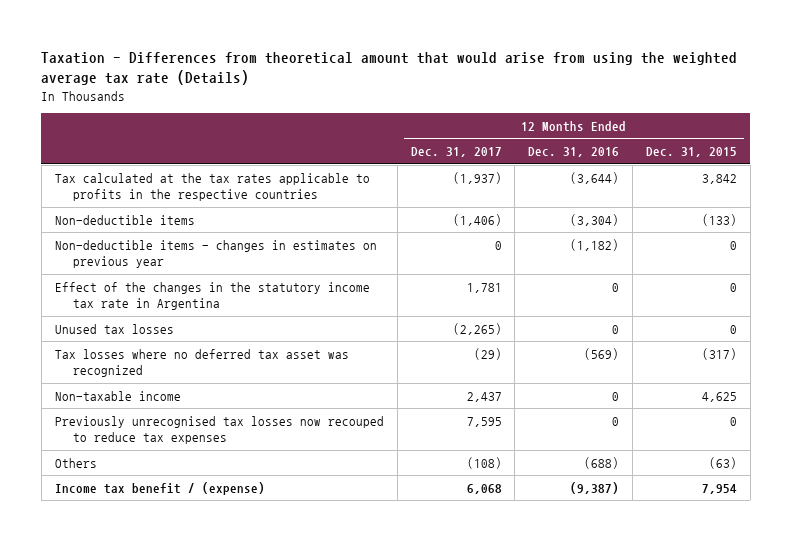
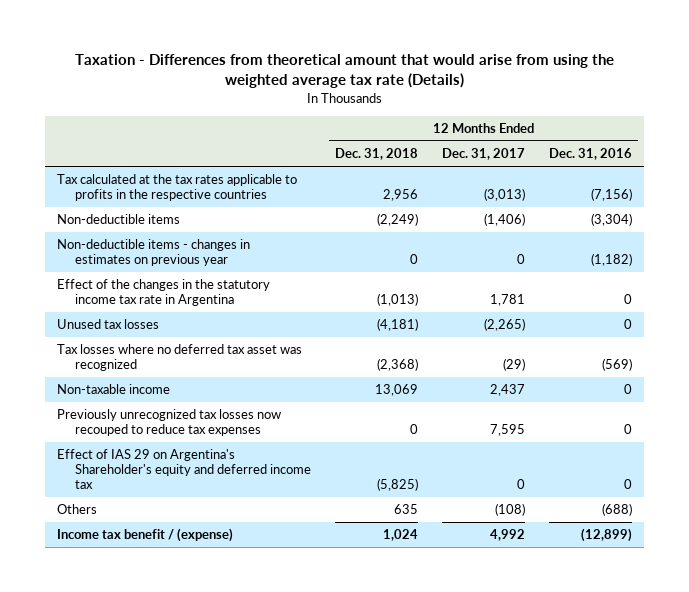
- | 12 Months Ended Dec. 31, 2017 | 12 Months Ended Dec. 31, 2016 | 12 Months Ended Dec. 31, 2015
+ | 12 Months Ended Dec. 31, 2018 | 12 Months Ended Dec. 31, 2017 | 12 Months Ended Dec. 31, 2016
- Tax calculated at the tax rates applicable to profits in the respective countries | (1,937) | (3,644) | 3,842
+ Tax calculated at the tax rates applicable to profits in the respective countries | 2,956 | (3,013) | (7,156)
- Previously unrecognised tax losses now recouped to reduce tax expenses | 7,595 | 0 | 0
+ Previously unrecognized tax losses now recouped to reduce tax expenses | 0 | 7,595 | 0
+ Effect of IAS 29 on Argentina's Shareholder's equity and deferred income tax | (5,825) | 0 | 0
- Income tax benefit / (expense) | 6,068 | (9,387) | 7,954
+ Income tax benefit / (expense) | 1,024 | 4,992 | (12,899)

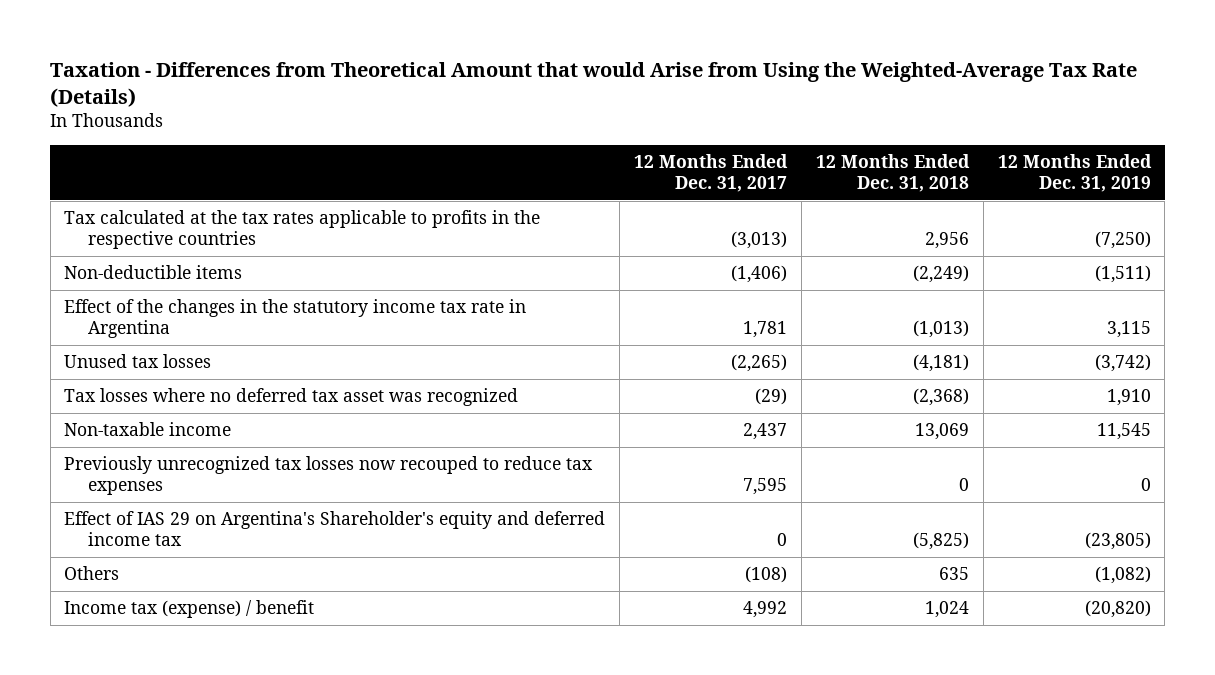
- Taxation - Differences from theoretical amount that would arise from using the weighted average tax rate (Details)
+ Taxation - Differences from Theoretical Amount that would Arise from Using the Weighted-Average Tax Rate (Details)
- | 12 Months Ended Dec. 31, 2018 | 12 Months Ended Dec. 31, 2017 | 12 Months Ended Dec. 31, 2016
+ | 12 Months Ended Dec. 31, 2017 | 12 Months Ended Dec. 31, 2018 | 12 Months Ended Dec. 31, 2019
- Non-deductible items - changes in estimates on previous year | 0 | 0 | (1,182)
- Income tax benefit / (expense) | 1,024 | 4,992 | (12,899)
+ Income tax (expense) / benefit | 4,992 | 1,024 | (20,820)

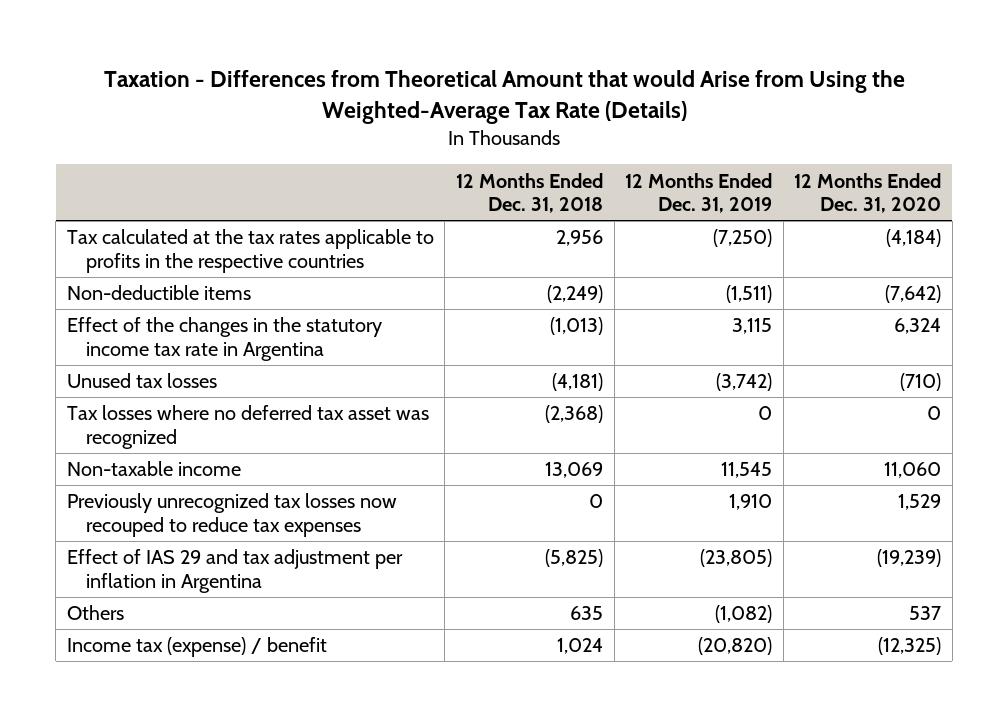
- | 12 Months Ended Dec. 31, 2017 | 12 Months Ended Dec. 31, 2018 | 12 Months Ended Dec. 31, 2019
+ | 12 Months Ended Dec. 31, 2018 | 12 Months Ended Dec. 31, 2019 | 12 Months Ended Dec. 31, 2020
- Tax losses where no deferred tax asset was recognized | (29) | (2,368) | 1,910
+ Tax losses where no deferred tax asset was recognized | (2,368) | 0 | 0
- Previously unrecognized tax losses now recouped to reduce tax expenses | 7,595 | 0 | 0
- Effect of IAS 29 on Argentina's Shareholder's equity and deferred income tax | 0 | (5,825) | (23,805)
+ Previously unrecognized tax losses now recouped to reduce tax expenses | 0 | 1,910 | 1,529
+ Effect of IAS 29 and tax adjustment per inflation in Argentina | (5,825) | (23,805) | (19,239)

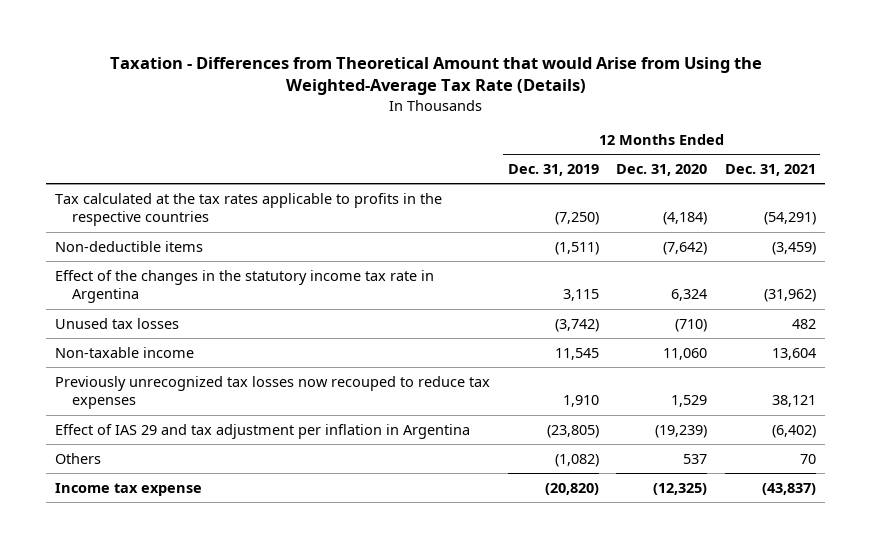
- | 12 Months Ended Dec. 31, 2018 | 12 Months Ended Dec. 31, 2019 | 12 Months Ended Dec. 31, 2020
+ | 12 Months Ended Dec. 31, 2019 | 12 Months Ended Dec. 31, 2020 | 12 Months Ended Dec. 31, 2021
- Tax losses where no deferred tax asset was recognized | (2,368) | 0 | 0
- Income tax (expense) / benefit | 1,024 | (20,820) | (12,325)
+ Income tax expense | (20,820) | (12,325) | (43,837)

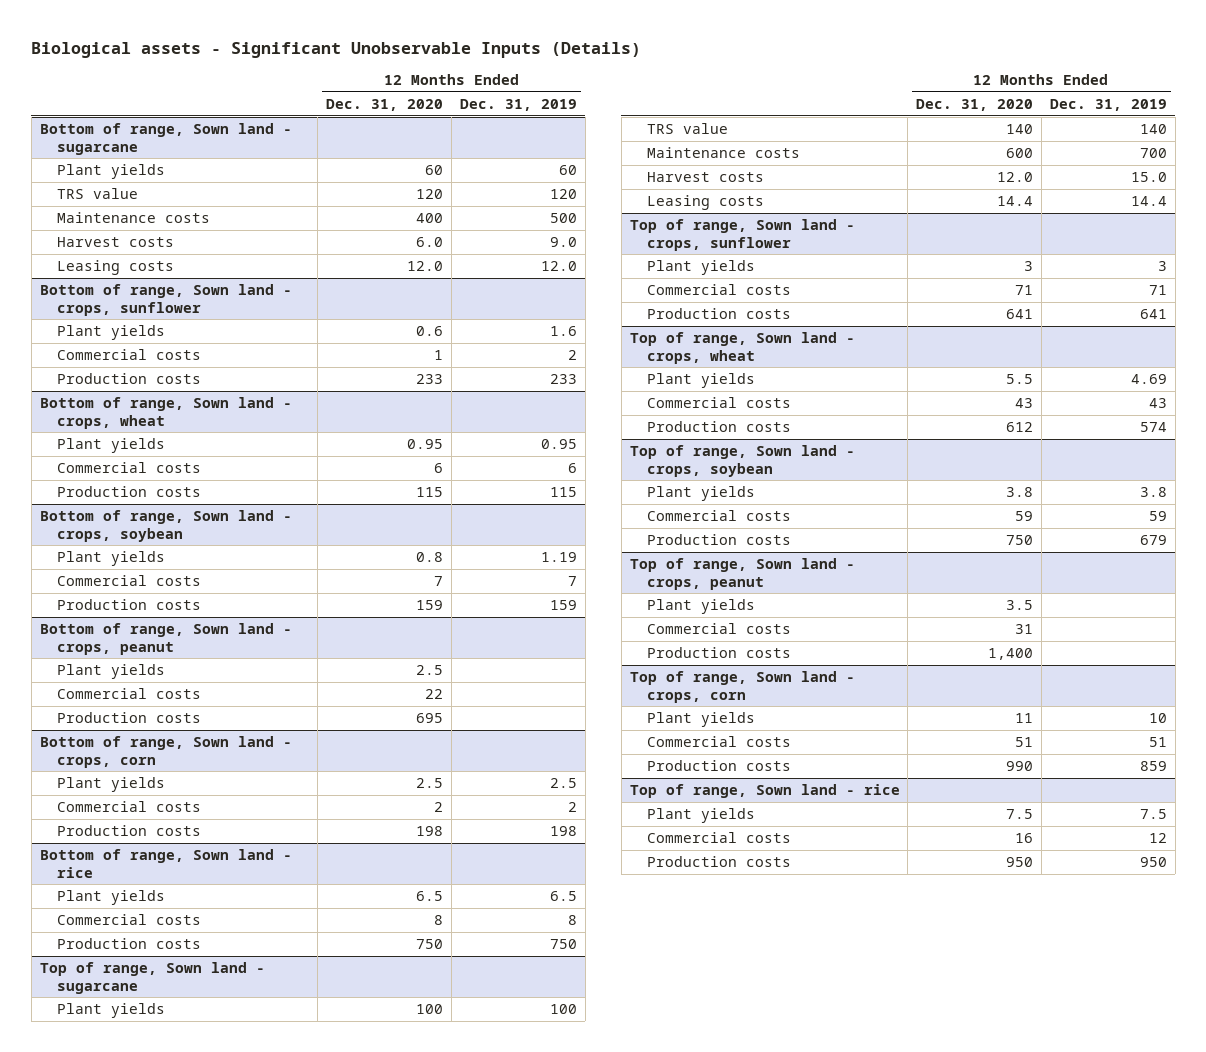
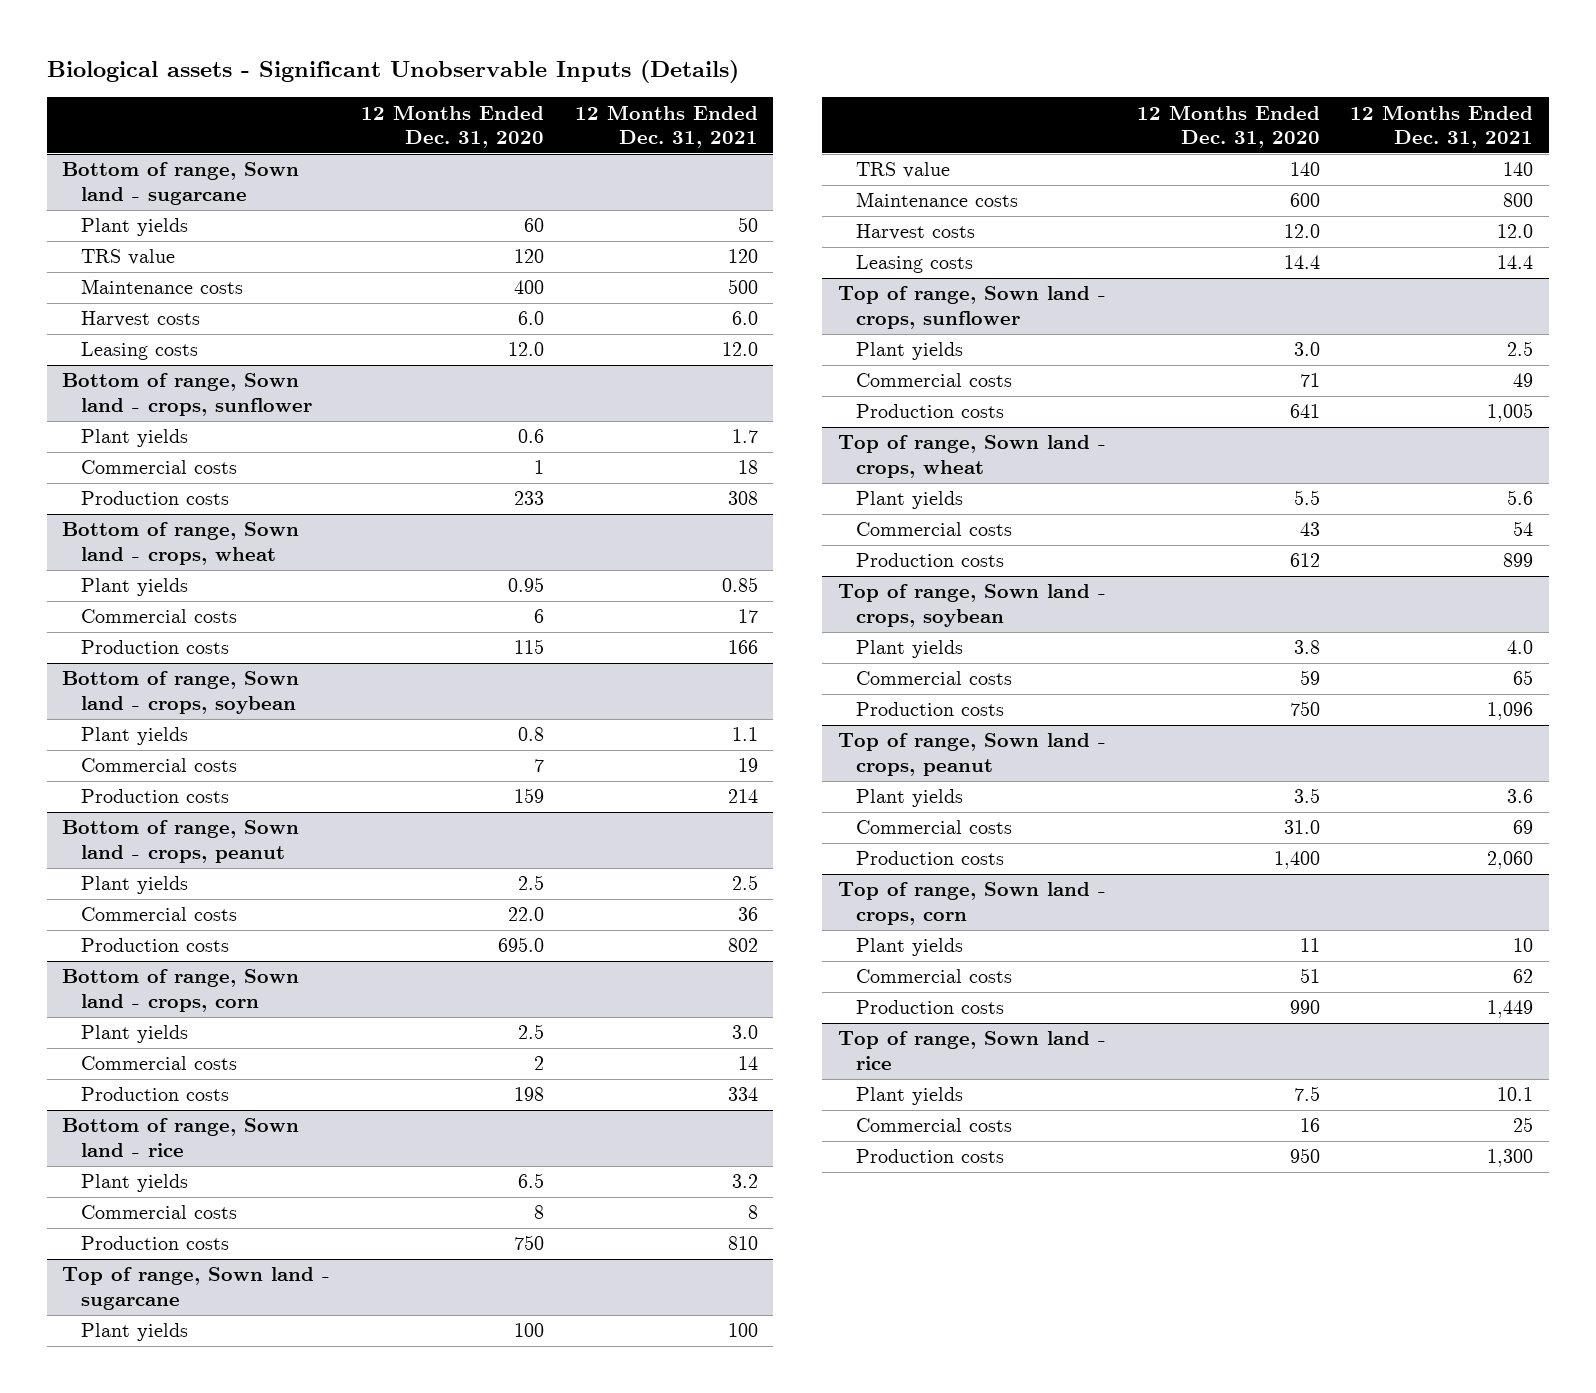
- | 12 Months Ended Dec. 31, 2020 | 12 Months Ended Dec. 31, 2019
+ | 12 Months Ended Dec. 31, 2020 | 12 Months Ended Dec. 31, 2021
@ Bottom of range, Sown land - crops, peanut
- Commercial costs | 22 |
- Production costs | 695 |
+ Commercial costs | 22.0 | 36
+ Production costs | 695.0 | 802
@ Top of range, Sown land - crops, sunflower
- Plant yields | 3 | 3
+ Plant yields | 3.0 | 2.5
@ Top of range, Sown land - crops, peanut
- Commercial costs | 31 |
+ Commercial costs | 31.0 | 69

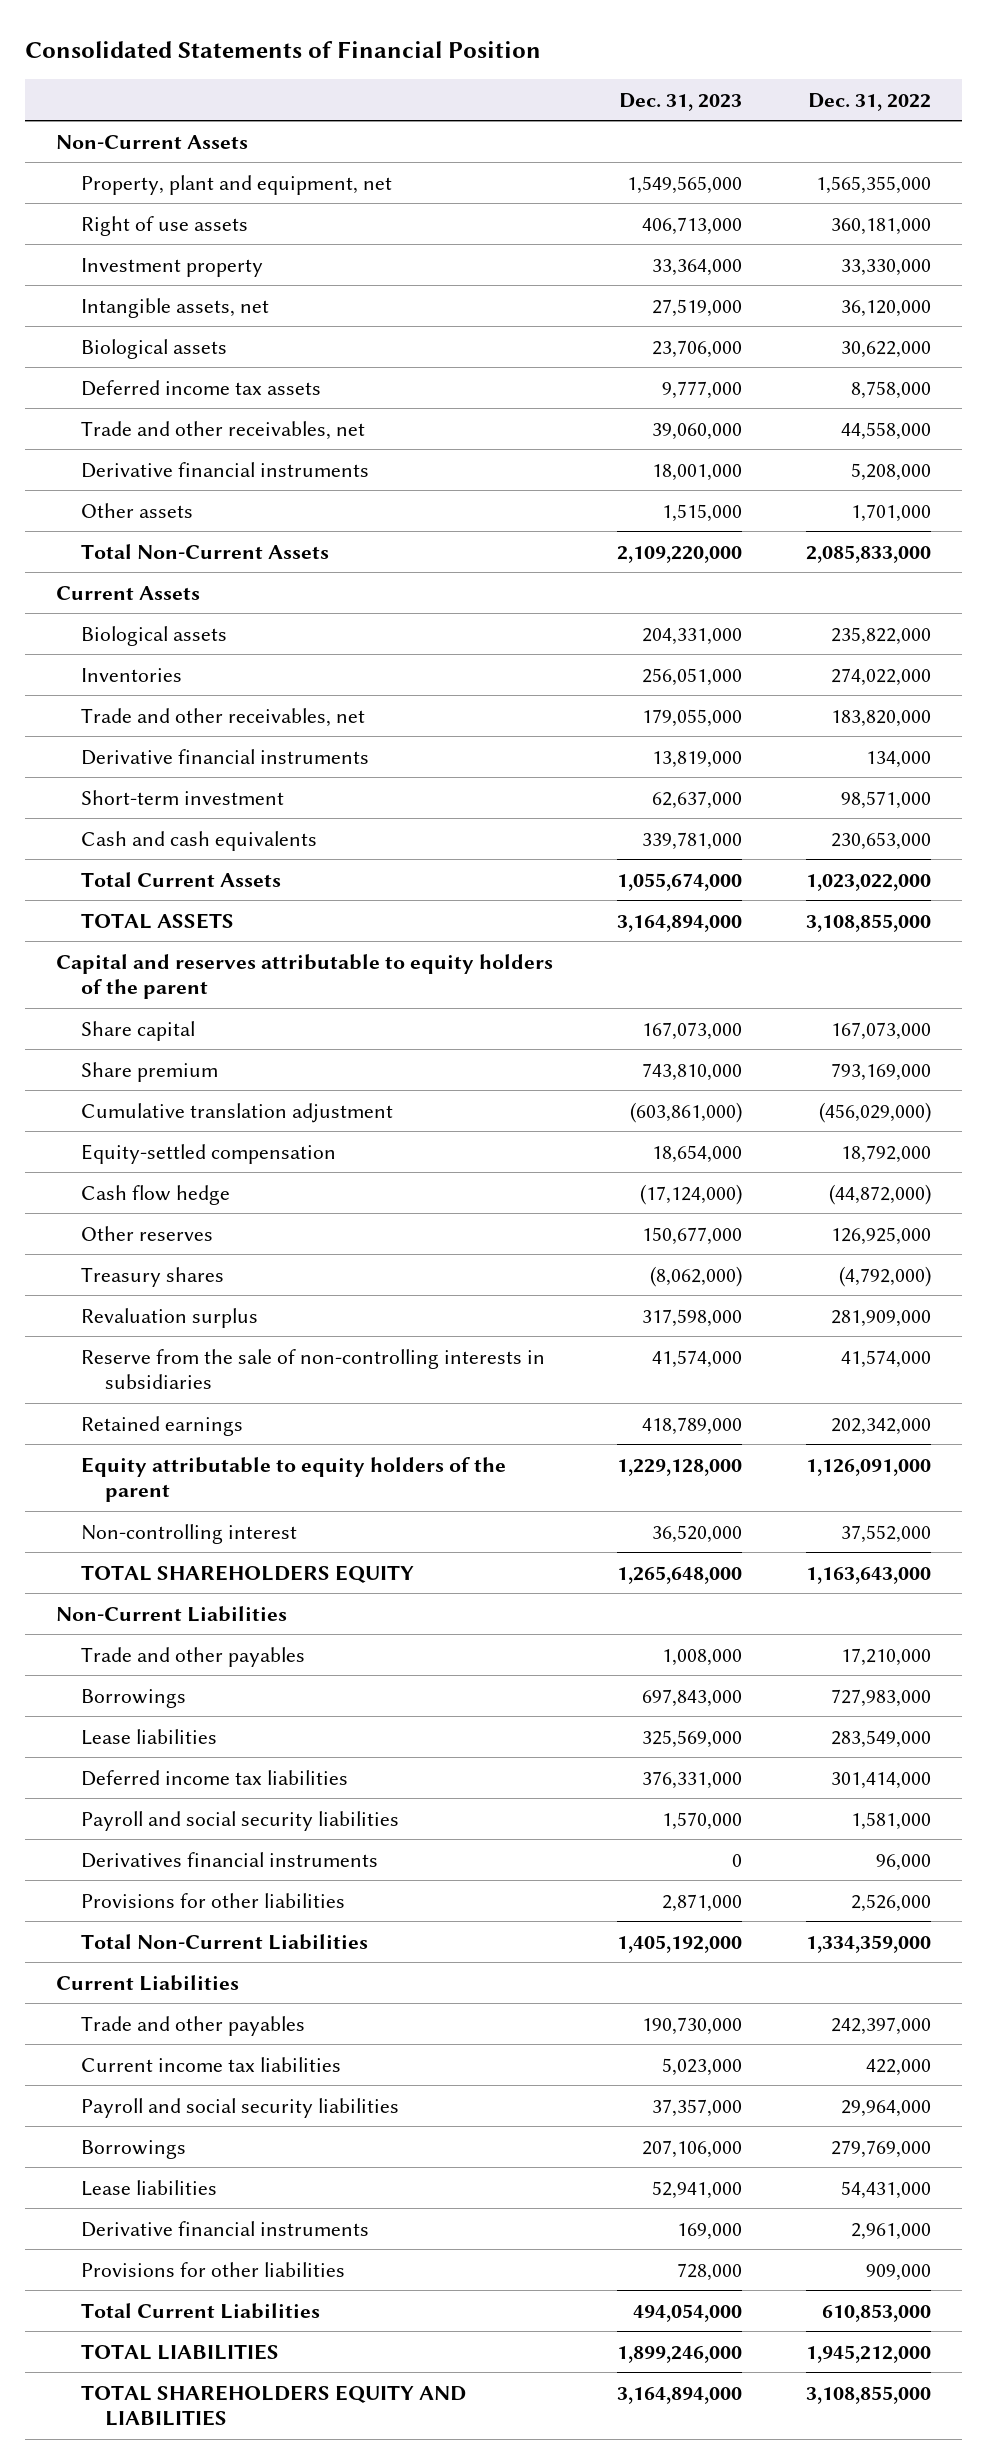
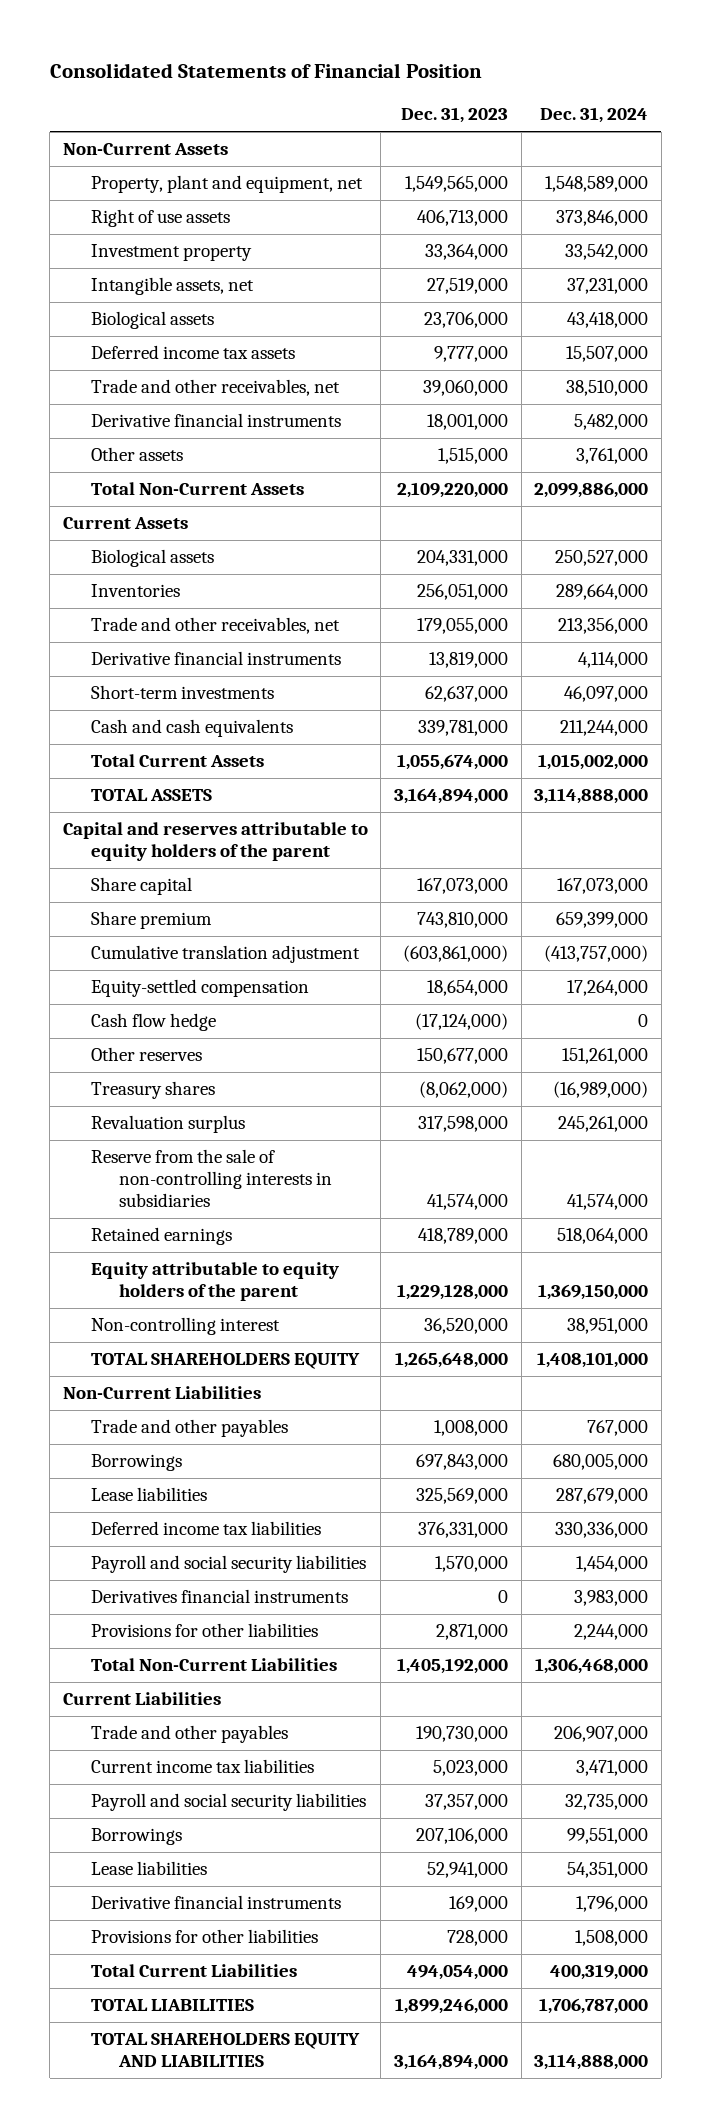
- | Dec. 31, 2023 | Dec. 31, 2022
+ | Dec. 31, 2023 | Dec. 31, 2024
- Short-term investment | 62,637,000 | 98,571,000
+ Short-term investments | 62,637,000 | 46,097,000

